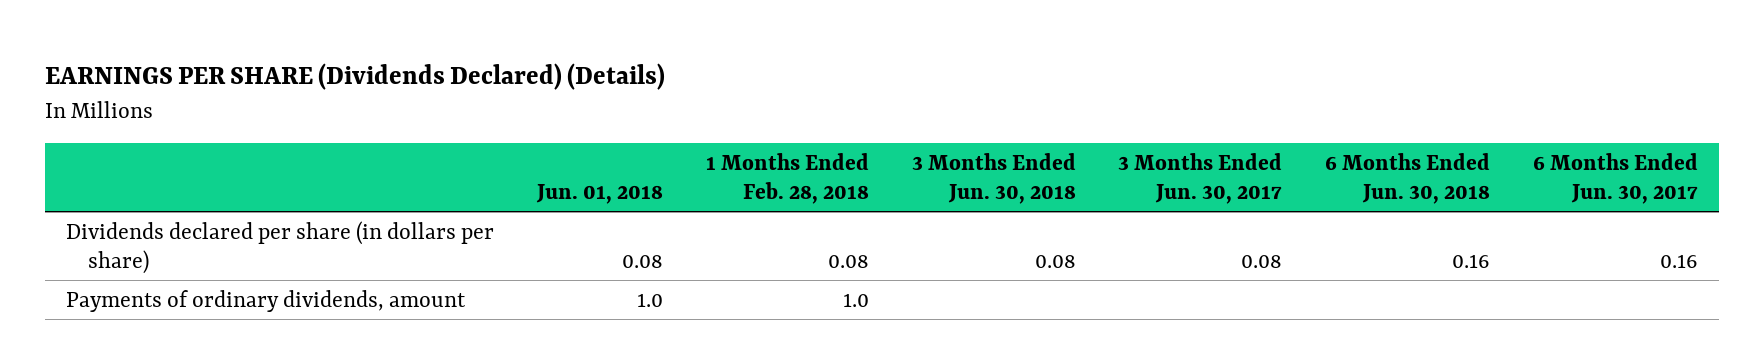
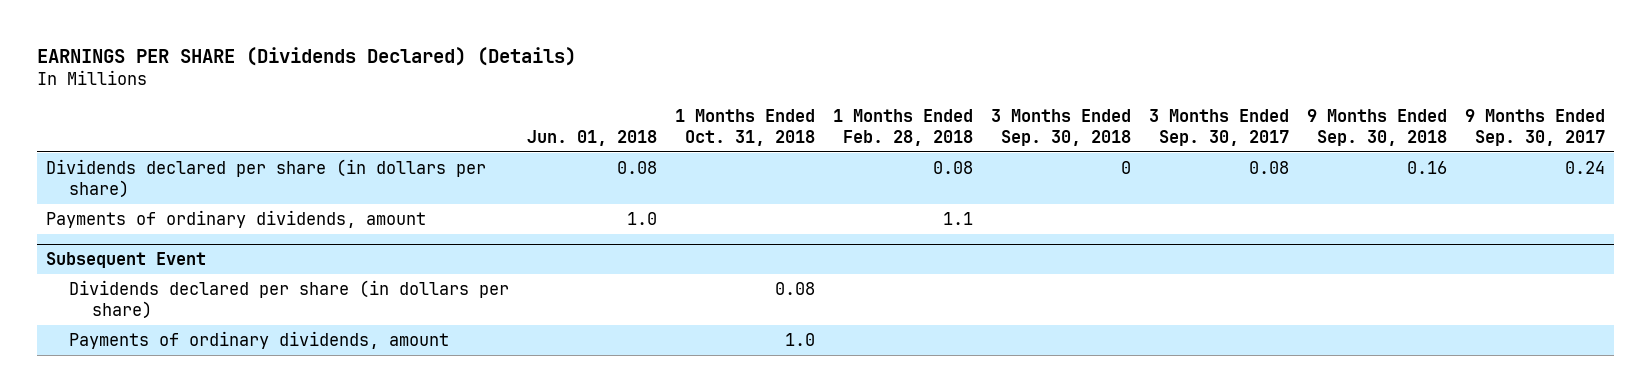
- | Jun. 01, 2018 | 1 Months Ended Feb. 28, 2018 | 3 Months Ended Jun. 30, 2018 | 3 Months Ended Jun. 30, 2017 | 6 Months Ended Jun. 30, 2018 | 6 Months Ended Jun. 30, 2017
+ | Jun. 01, 2018 | 1 Months Ended Oct. 31, 2018 | 1 Months Ended Feb. 28, 2018 | 3 Months Ended Sep. 30, 2018 | 3 Months Ended Sep. 30, 2017 | 9 Months Ended Sep. 30, 2018 | 9 Months Ended Sep. 30, 2017
- Payments of ordinary dividends, amount | 1.0 | 1.0 | | | |
+ Payments of ordinary dividends, amount | 1.0 | | 1.1 | | | |
+ Subsequent Event
+ Dividends declared per share (in dollars per share) | | 0.08 | | | | |
+ Payments of ordinary dividends, amount | | 1.0 | | | | |

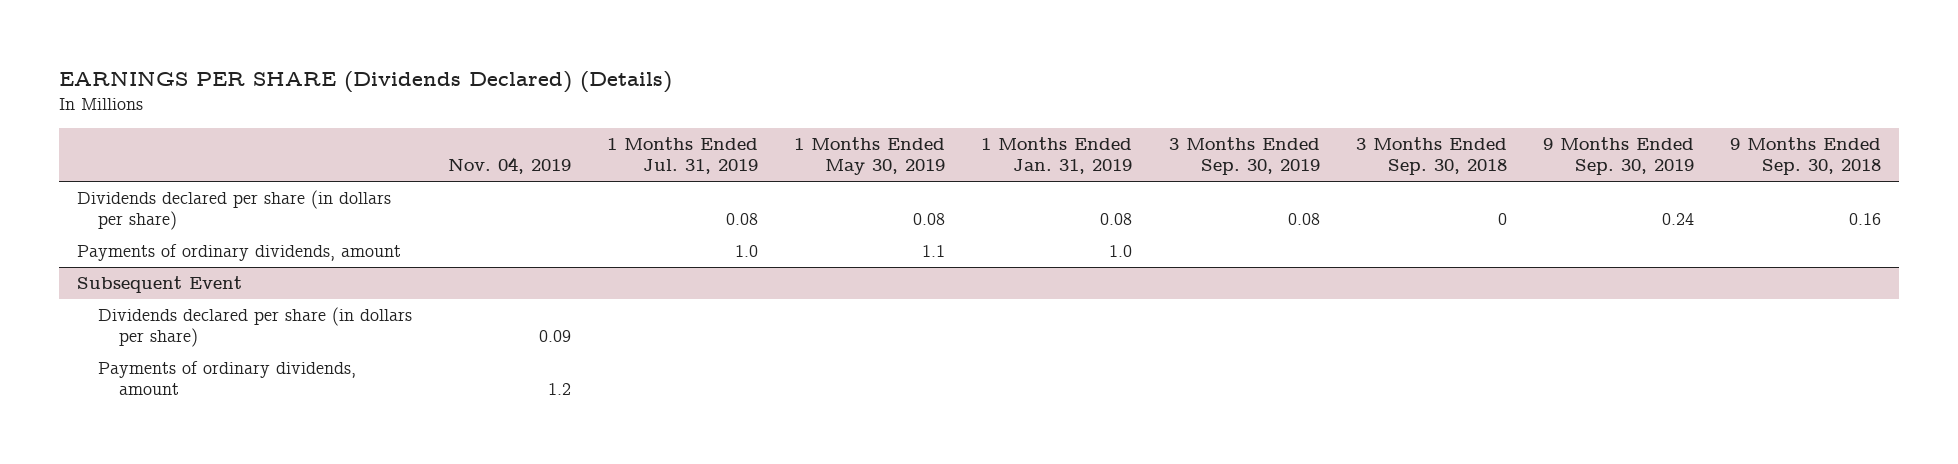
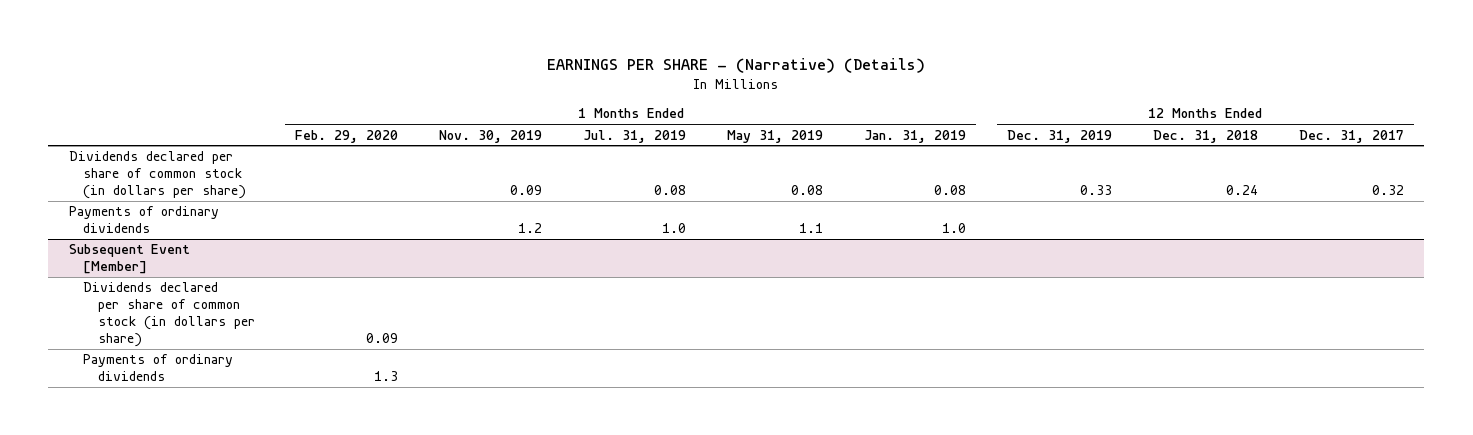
- EARNINGS PER SHARE (Dividends Declared) (Details)
+ EARNINGS PER SHARE - (Narrative) (Details)
- | Nov. 04, 2019 | 1 Months Ended Jul. 31, 2019 | 1 Months Ended May 30, 2019 | 1 Months Ended Jan. 31, 2019 | 3 Months Ended Sep. 30, 2019 | 3 Months Ended Sep. 30, 2018 | 9 Months Ended Sep. 30, 2019 | 9 Months Ended Sep. 30, 2018
+ | 1 Months Ended Feb. 29, 2020 | 1 Months Ended Nov. 30, 2019 | 1 Months Ended Jul. 31, 2019 | 1 Months Ended May 31, 2019 | 1 Months Ended Jan. 31, 2019 | 12 Months Ended Dec. 31, 2019 | 12 Months Ended Dec. 31, 2018 | 12 Months Ended Dec. 31, 2017
- Dividends declared per share (in dollars per share) | | 0.08 | 0.08 | 0.08 | 0.08 | 0 | 0.24 | 0.16
- Payments of ordinary dividends, amount | | 1.0 | 1.1 | 1.0 | | | |
- Subsequent Event
- Dividends declared per share (in dollars per share) | 0.09 | | | | | | |
- Payments of ordinary dividends, amount | 1.2 | | | | | | |
+ Dividends declared per share of common stock (in dollars per share) | | 0.09 | 0.08 | 0.08 | 0.08 | 0.33 | 0.24 | 0.32
+ Payments of ordinary dividends | | 1.2 | 1.0 | 1.1 | 1.0 | | |
+ Subsequent Event [Member]
+ Dividends declared per share of common stock (in dollars per share) | 0.09 | | | | | | |
+ Payments of ordinary dividends | 1.3 | | | | | | |

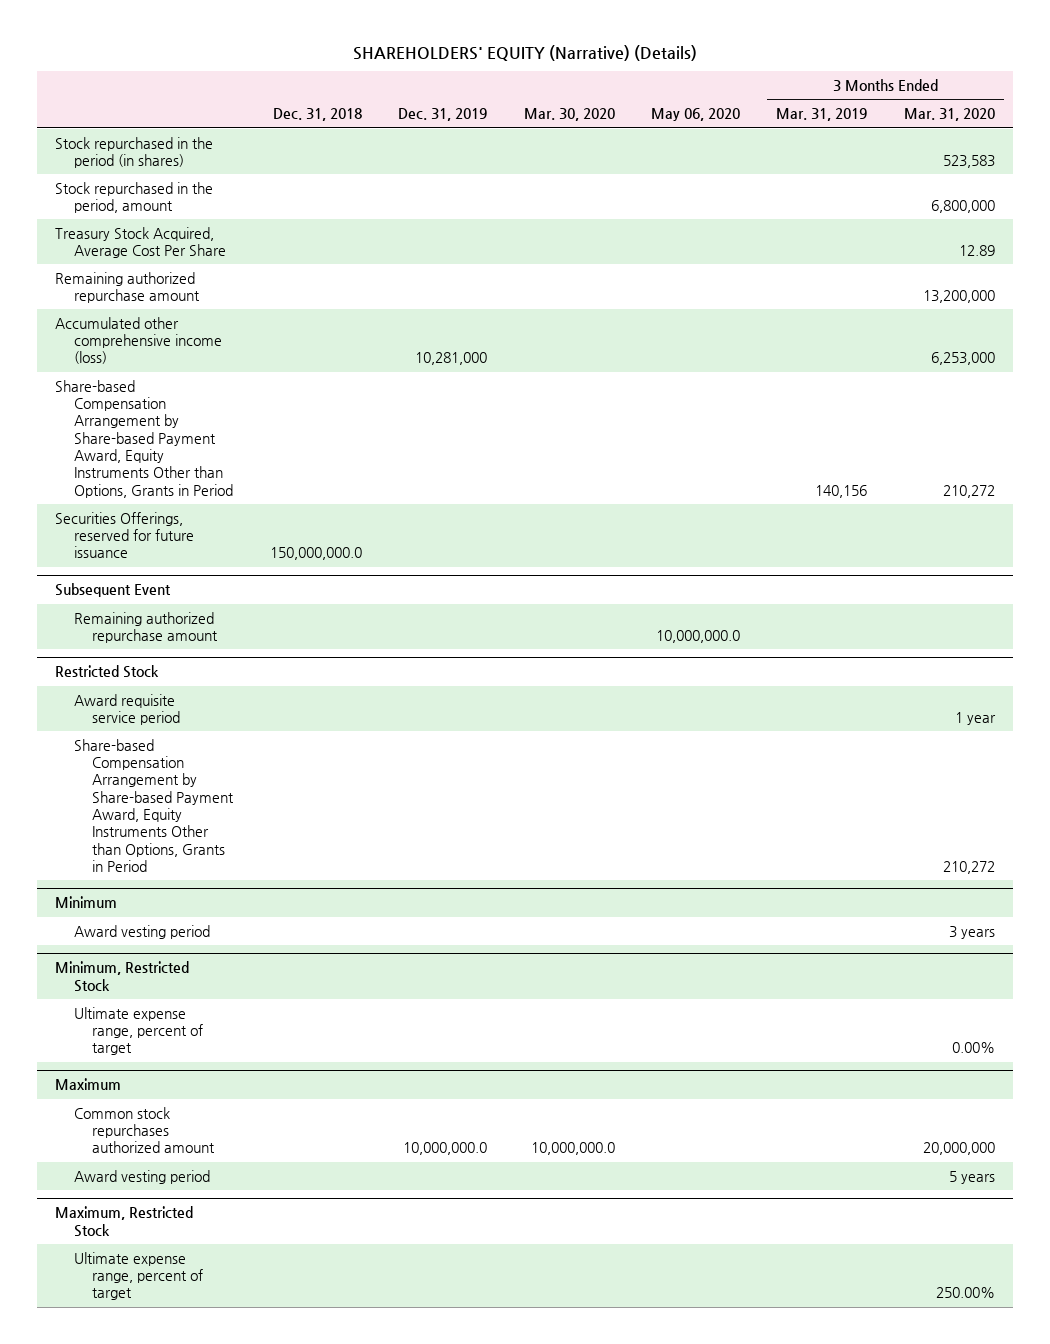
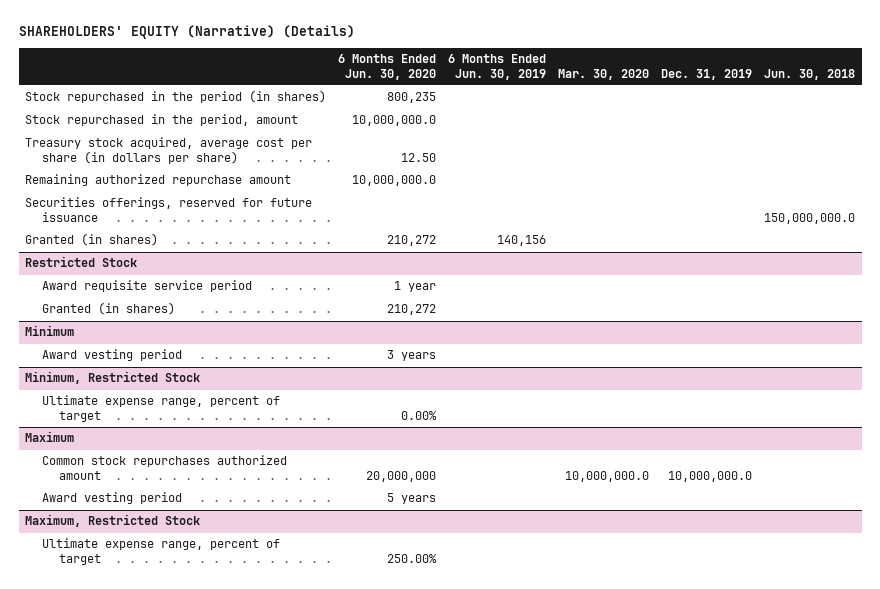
- | Dec. 31, 2018 | Dec. 31, 2019 | Mar. 30, 2020 | May 06, 2020 | 3 Months Ended Mar. 31, 2019 | 3 Months Ended Mar. 31, 2020
+ | 6 Months Ended Jun. 30, 2020 | 6 Months Ended Jun. 30, 2019 | Mar. 30, 2020 | Dec. 31, 2019 | Jun. 30, 2018
- Treasury Stock Acquired, Average Cost Per Share | | | | | | 12.89
+ Treasury stock acquired, average cost per share (in dollars per share) | 12.50 | | | |
- Accumulated other comprehensive income (loss) | | 10,281,000 | | | | 6,253,000
- Share-based Compensation Arrangement by Share-based Payment Award, Equity Instruments Other than Options, Grants in Period | | | | | 140,156 | 210,272
- Securities Offerings, reserved for future issuance | 150,000,000.0 | | | | |
- Subsequent Event
- Remaining authorized repurchase amount | | | | 10,000,000.0 | |
+ Securities offerings, reserved for future issuance | | | | | 150,000,000.0
+ Granted (in shares) | 210,272 | 140,156 | | |
@ Restricted Stock
- Share-based Compensation Arrangement by Share-based Payment Award, Equity Instruments Other than Options, Grants in Period | | | | | | 210,272
+ Granted (in shares) | 210,272 | | | |

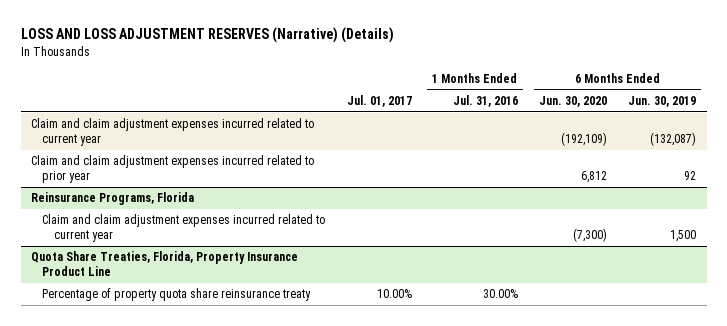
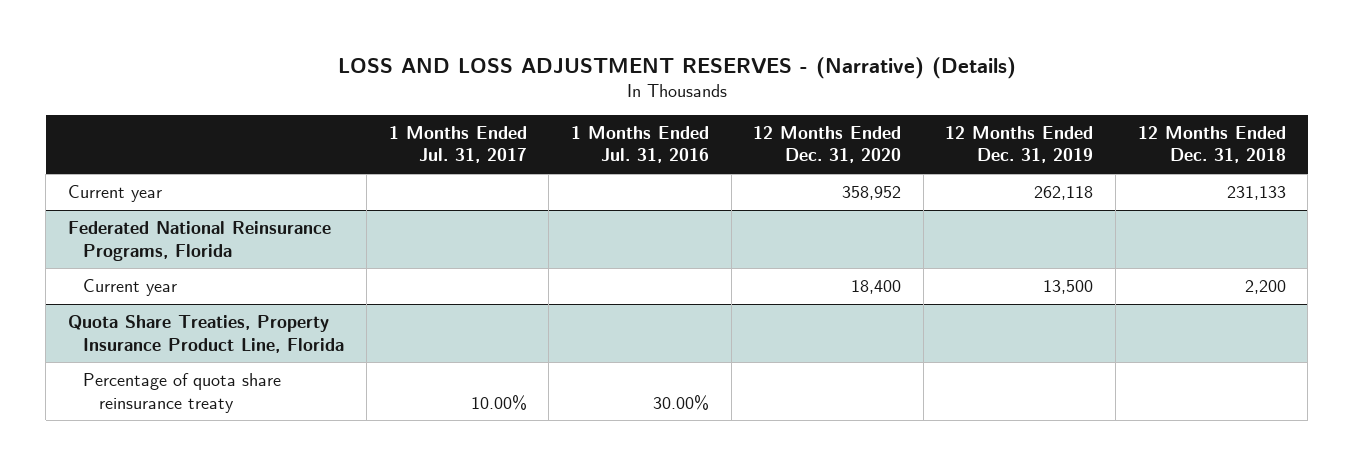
- LOSS AND LOSS ADJUSTMENT RESERVES (Narrative) (Details)
+ LOSS AND LOSS ADJUSTMENT RESERVES - (Narrative) (Details)
- | Jul. 01, 2017 | 1 Months Ended Jul. 31, 2016 | 6 Months Ended Jun. 30, 2020 | 6 Months Ended Jun. 30, 2019
+ | 1 Months Ended Jul. 31, 2017 | 1 Months Ended Jul. 31, 2016 | 12 Months Ended Dec. 31, 2020 | 12 Months Ended Dec. 31, 2019 | 12 Months Ended Dec. 31, 2018
- Claim and claim adjustment expenses incurred related to current year | | | (192,109) | (132,087)
- Claim and claim adjustment expenses incurred related to prior year | | | 6,812 | 92
- Reinsurance Programs, Florida
- Claim and claim adjustment expenses incurred related to current year | | | (7,300) | 1,500
- Quota Share Treaties, Florida, Property Insurance Product Line
- Percentage of property quota share reinsurance treaty | 10.00% | 30.00% | |
+ Current year | | | 358,952 | 262,118 | 231,133
+ Federated National Reinsurance Programs, Florida
+ Current year | | | 18,400 | 13,500 | 2,200
+ Quota Share Treaties, Property Insurance Product Line, Florida
+ Percentage of quota share reinsurance treaty | 10.00% | 30.00% | | |

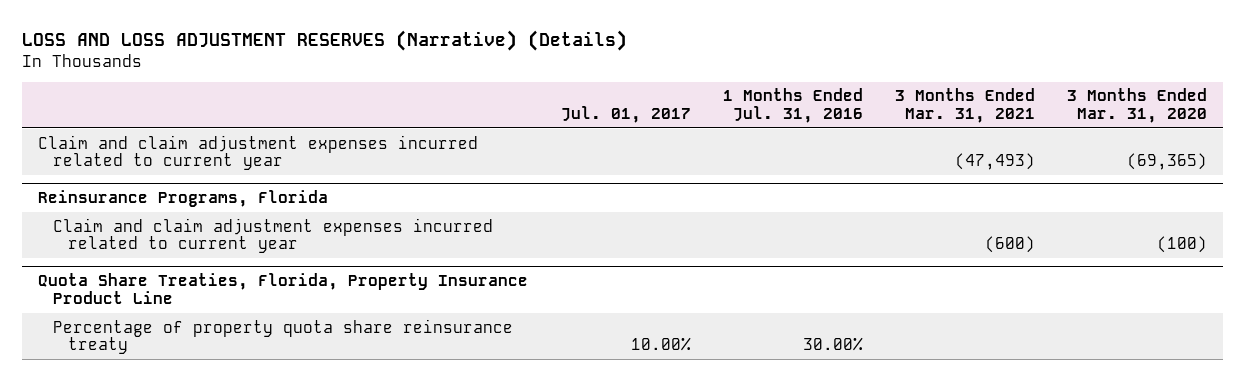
- LOSS AND LOSS ADJUSTMENT RESERVES - (Narrative) (Details)
+ LOSS AND LOSS ADJUSTMENT RESERVES (Narrative) (Details)
- | 1 Months Ended Jul. 31, 2017 | 1 Months Ended Jul. 31, 2016 | 12 Months Ended Dec. 31, 2020 | 12 Months Ended Dec. 31, 2019 | 12 Months Ended Dec. 31, 2018
+ | Jul. 01, 2017 | 1 Months Ended Jul. 31, 2016 | 3 Months Ended Mar. 31, 2021 | 3 Months Ended Mar. 31, 2020
- Current year | | | 358,952 | 262,118 | 231,133
- Federated National Reinsurance Programs, Florida
- Current year | | | 18,400 | 13,500 | 2,200
- Quota Share Treaties, Property Insurance Product Line, Florida
- Percentage of quota share reinsurance treaty | 10.00% | 30.00% | | |
+ Claim and claim adjustment expenses incurred related to current year | | | (47,493) | (69,365)
+ Reinsurance Programs, Florida
+ Claim and claim adjustment expenses incurred related to current year | | | (600) | (100)
+ Quota Share Treaties, Florida, Property Insurance Product Line
+ Percentage of property quota share reinsurance treaty | 10.00% | 30.00% | |

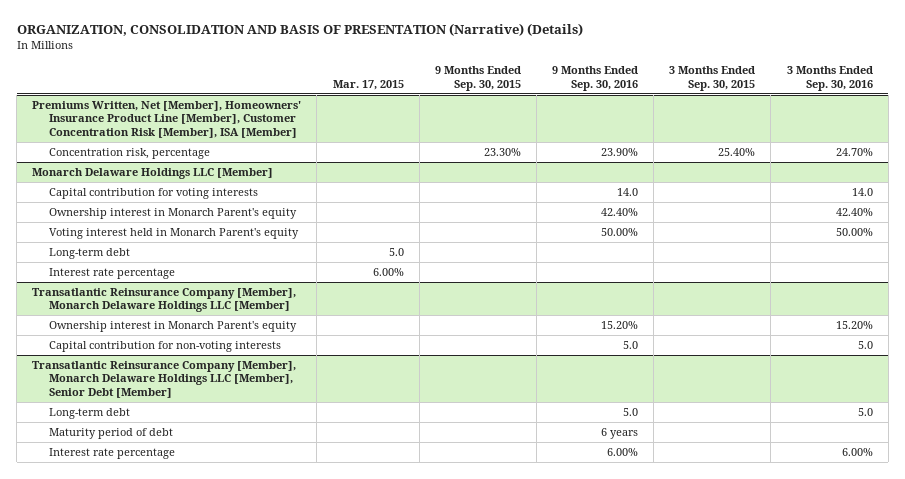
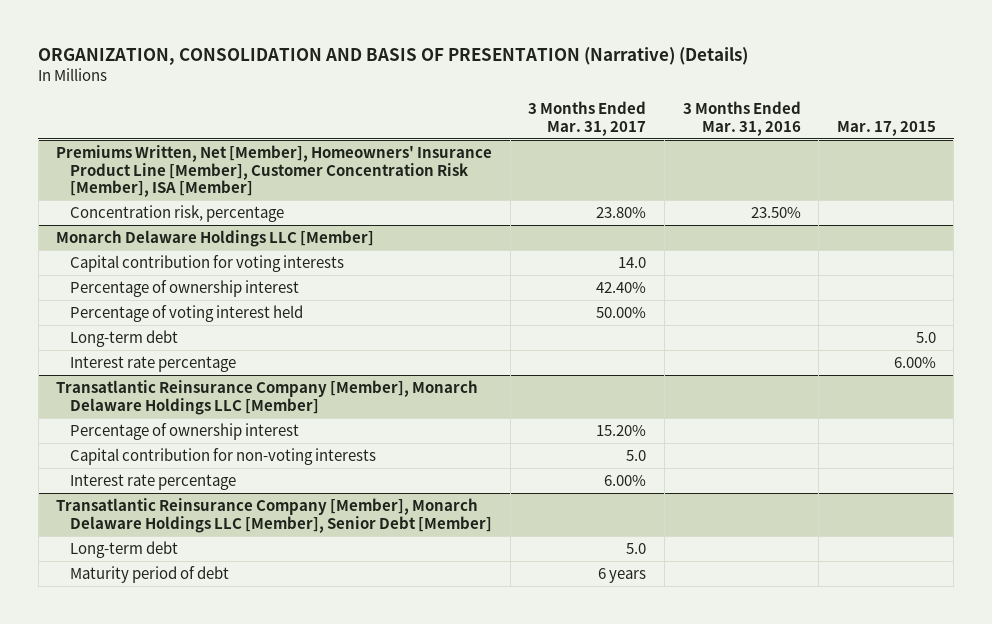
- | Mar. 17, 2015 | 9 Months Ended Sep. 30, 2015 | 9 Months Ended Sep. 30, 2016 | 3 Months Ended Sep. 30, 2015 | 3 Months Ended Sep. 30, 2016
+ | 3 Months Ended Mar. 31, 2017 | 3 Months Ended Mar. 31, 2016 | Mar. 17, 2015
@ Monarch Delaware Holdings LLC [Member]
- Ownership interest in Monarch Parent's equity | | | 42.40% | | 42.40%
- Voting interest held in Monarch Parent's equity | | | 50.00% | | 50.00%
+ Percentage of ownership interest | 42.40% | |
+ Percentage of voting interest held | 50.00% | |
@ Transatlantic Reinsurance Company [Member], Monarch Delaware Holdings LLC [Member]
- Ownership interest in Monarch Parent's equity | | | 15.20% | | 15.20%
+ Percentage of ownership interest | 15.20% | |
+ Interest rate percentage | 6.00% | |
@ Transatlantic Reinsurance Company [Member], Monarch Delaware Holdings LLC [Member], Senior Debt [Member]
- Interest rate percentage | | | 6.00% | | 6.00%

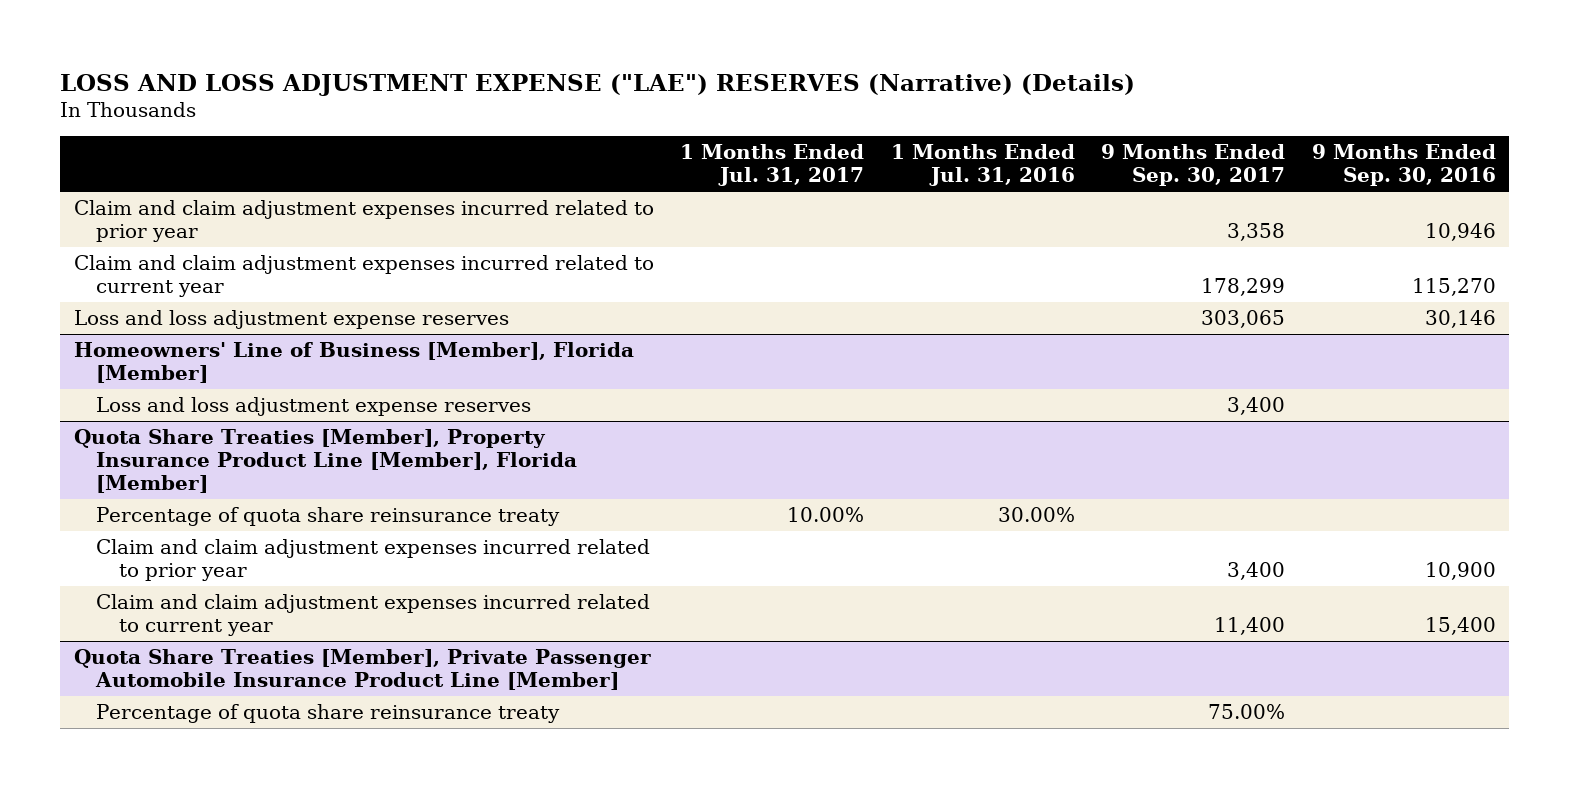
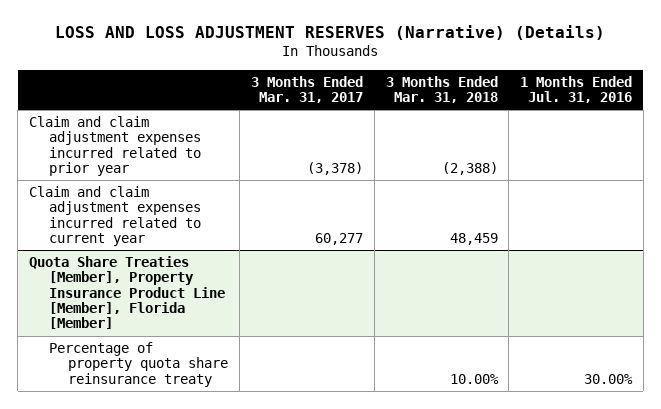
- LOSS AND LOSS ADJUSTMENT EXPENSE ("LAE") RESERVES (Narrative) (Details)
+ LOSS AND LOSS ADJUSTMENT RESERVES (Narrative) (Details)
- | 1 Months Ended Jul. 31, 2017 | 1 Months Ended Jul. 31, 2016 | 9 Months Ended Sep. 30, 2017 | 9 Months Ended Sep. 30, 2016
+ | 3 Months Ended Mar. 31, 2017 | 3 Months Ended Mar. 31, 2018 | 1 Months Ended Jul. 31, 2016
- Loss and loss adjustment expense reserves | | | 303,065 | 30,146
- Homeowners' Line of Business [Member], Florida [Member]
- Loss and loss adjustment expense reserves | | | 3,400 |
@ Quota Share Treaties [Member], Property Insurance Product Line [Member], Florida [Member]
- Percentage of quota share reinsurance treaty | 10.00% | 30.00% | |
- Claim and claim adjustment expenses incurred related to prior year | | | 3,400 | 10,900
- Claim and claim adjustment expenses incurred related to current year | | | 11,400 | 15,400
- Quota Share Treaties [Member], Private Passenger Automobile Insurance Product Line [Member]
- Percentage of quota share reinsurance treaty | | | 75.00% |
@ Quota Share Treaties [Member], Property Insurance Product Line [Member], Florida [Member]
+ Percentage of property quota share reinsurance treaty | | 10.00% | 30.00%

